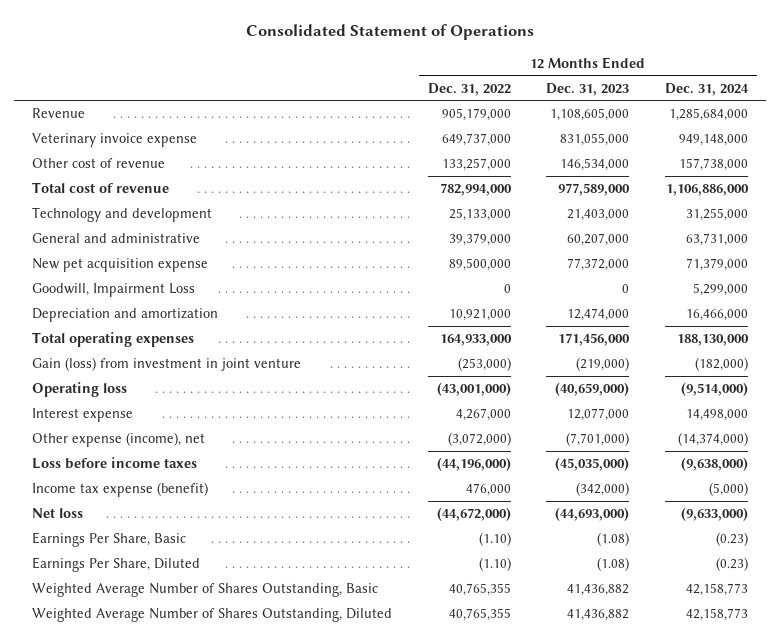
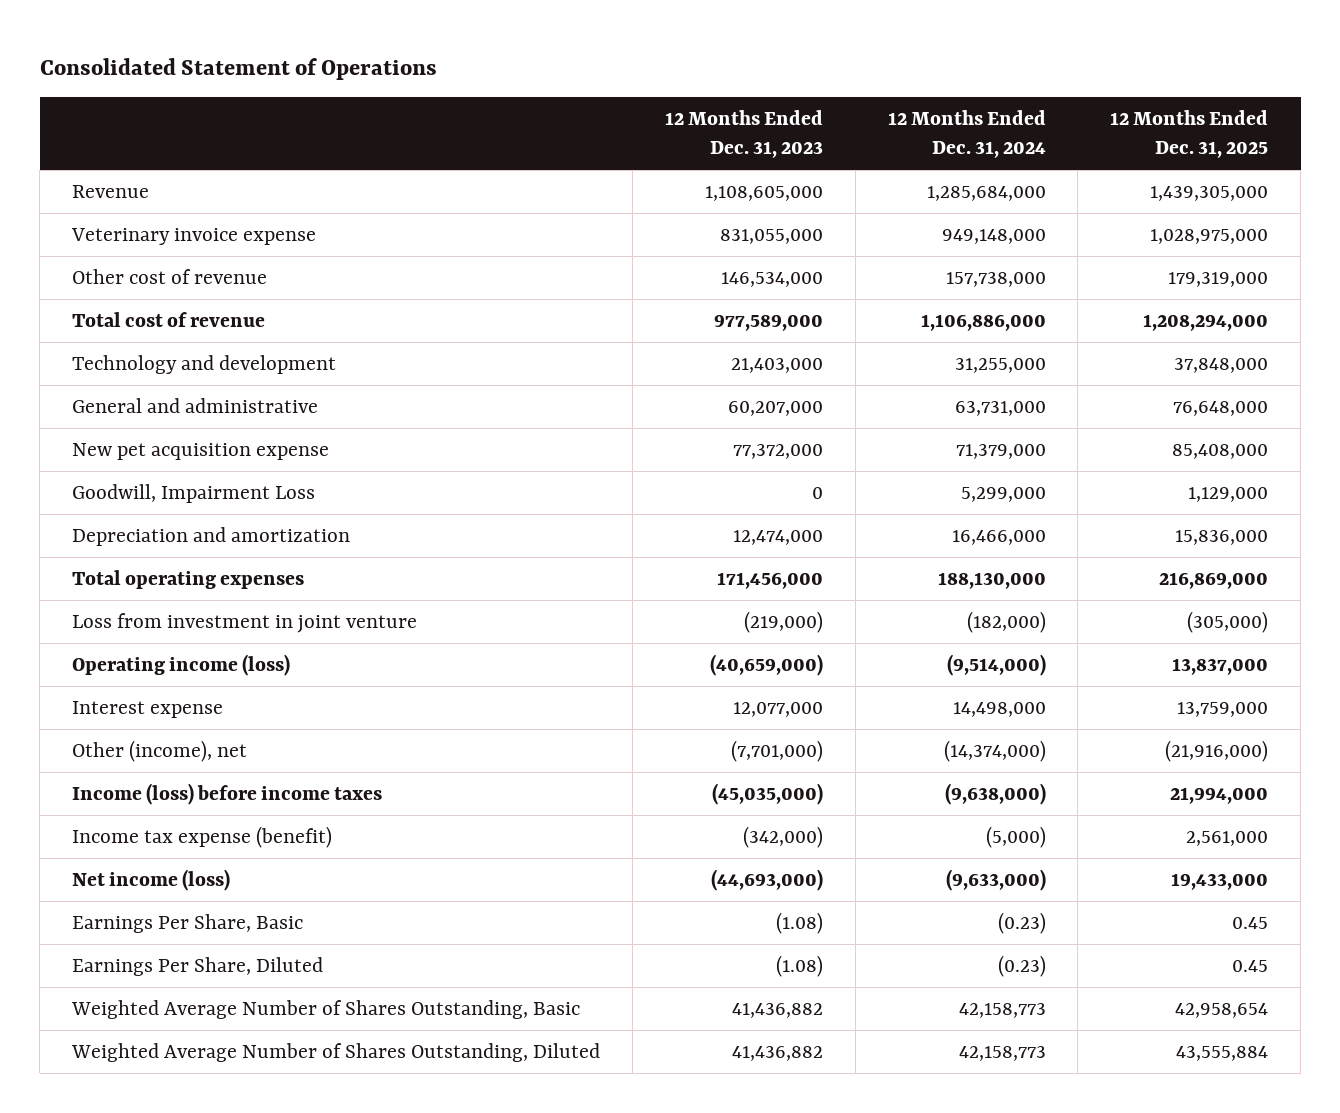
- | 12 Months Ended Dec. 31, 2022 | 12 Months Ended Dec. 31, 2023 | 12 Months Ended Dec. 31, 2024
+ | 12 Months Ended Dec. 31, 2023 | 12 Months Ended Dec. 31, 2024 | 12 Months Ended Dec. 31, 2025
- Gain (loss) from investment in joint venture | (253,000) | (219,000) | (182,000)
- Operating loss | (43,001,000) | (40,659,000) | (9,514,000)
+ Loss from investment in joint venture | (219,000) | (182,000) | (305,000)
+ Operating income (loss) | (40,659,000) | (9,514,000) | 13,837,000
- Other expense (income), net | (3,072,000) | (7,701,000) | (14,374,000)
- Loss before income taxes | (44,196,000) | (45,035,000) | (9,638,000)
+ Other (income), net | (7,701,000) | (14,374,000) | (21,916,000)
+ Income (loss) before income taxes | (45,035,000) | (9,638,000) | 21,994,000
- Net loss | (44,672,000) | (44,693,000) | (9,633,000)
+ Net income (loss) | (44,693,000) | (9,633,000) | 19,433,000

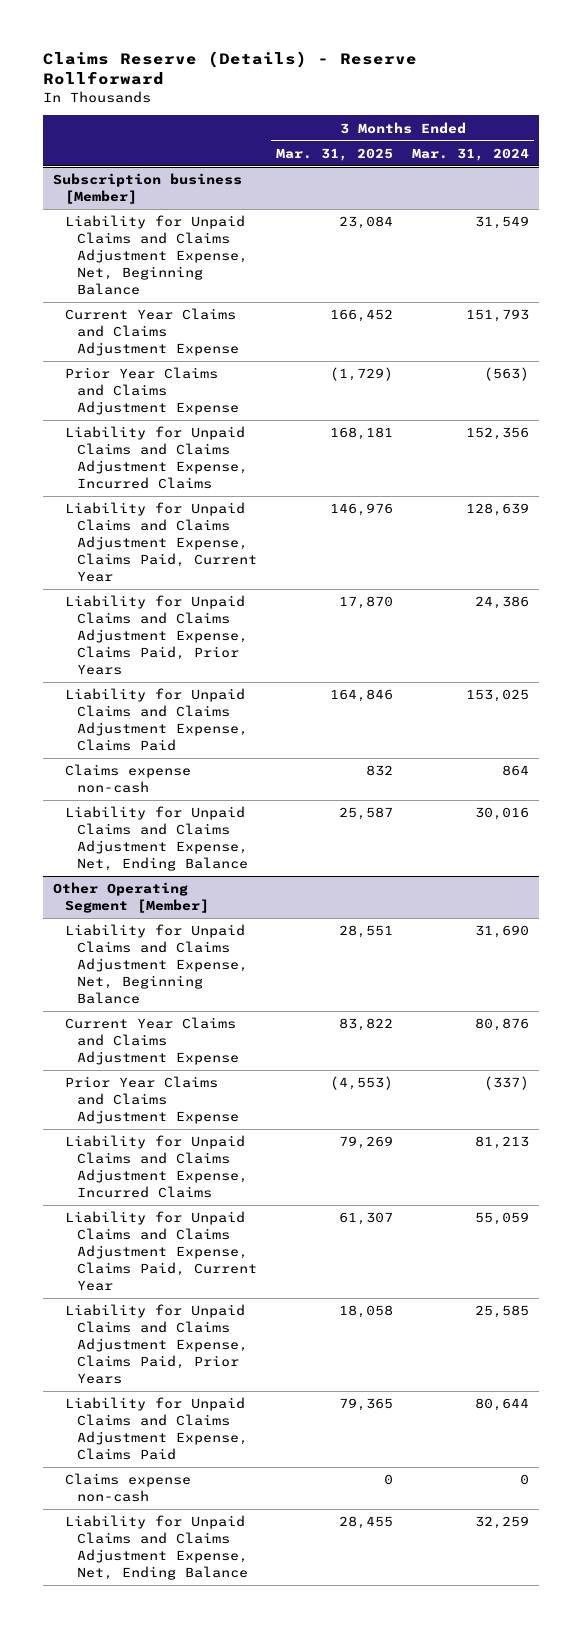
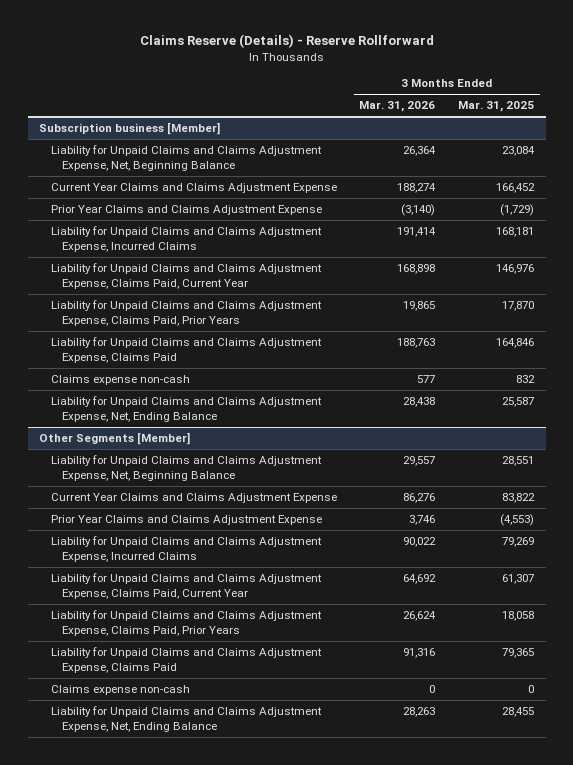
- | 3 Months Ended Mar. 31, 2025 | 3 Months Ended Mar. 31, 2024
+ | 3 Months Ended Mar. 31, 2026 | 3 Months Ended Mar. 31, 2025
- Other Operating Segment [Member]
+ Other Segments [Member]

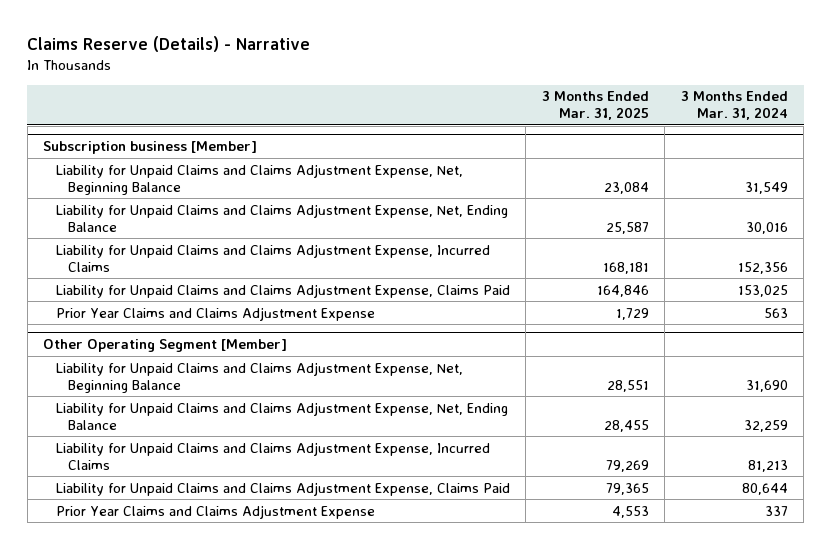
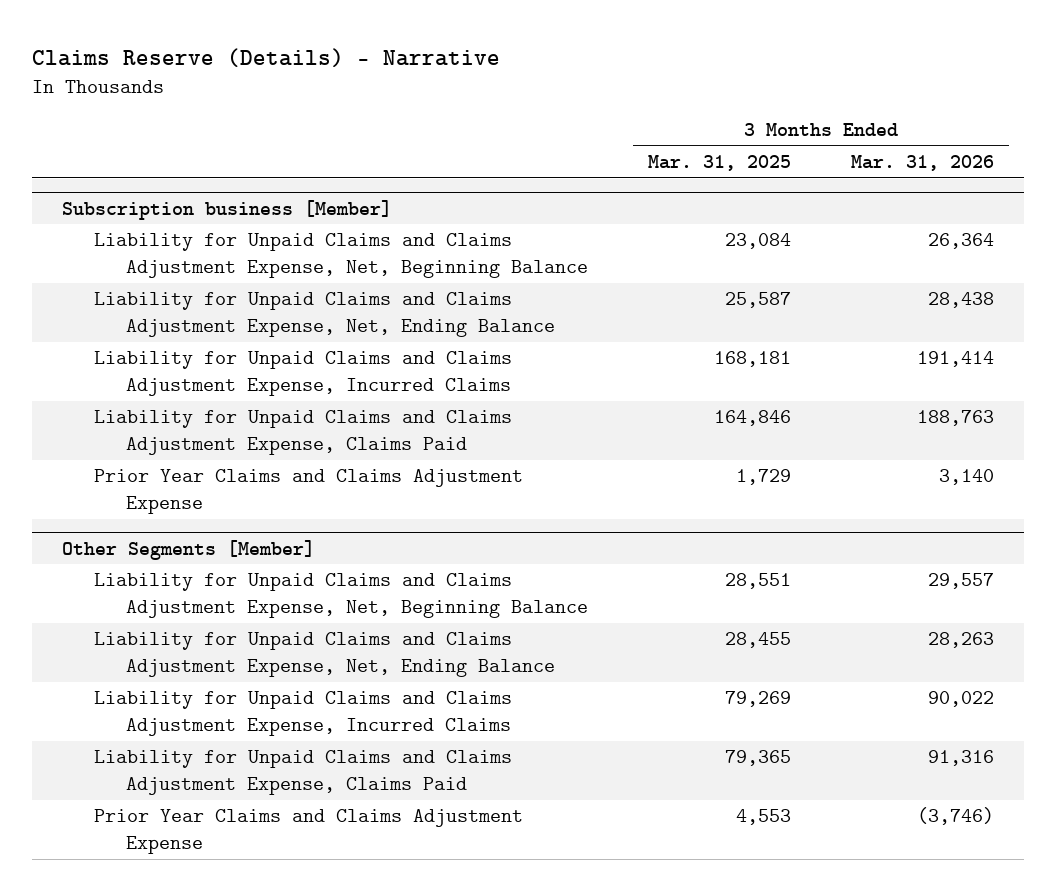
- | 3 Months Ended Mar. 31, 2025 | 3 Months Ended Mar. 31, 2024
+ | 3 Months Ended Mar. 31, 2025 | 3 Months Ended Mar. 31, 2026
- Other Operating Segment [Member]
+ Other Segments [Member]

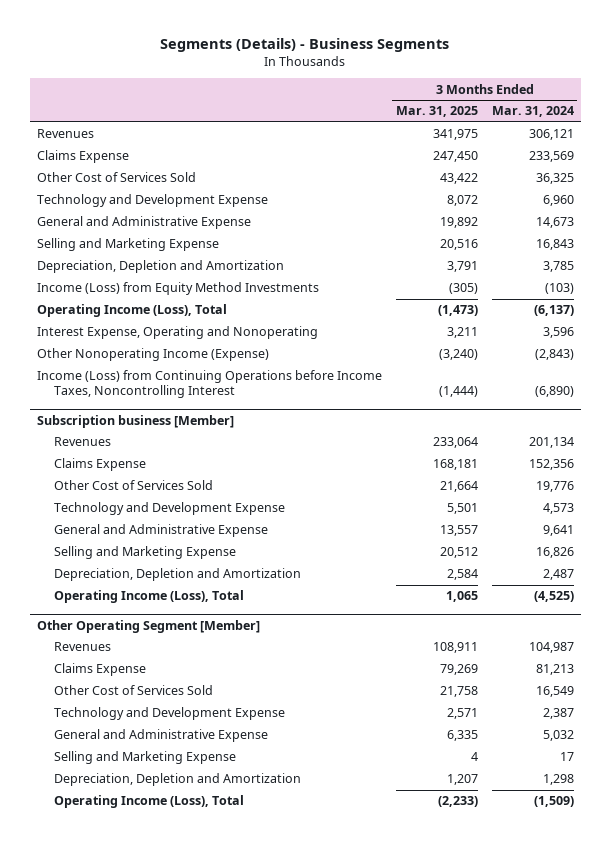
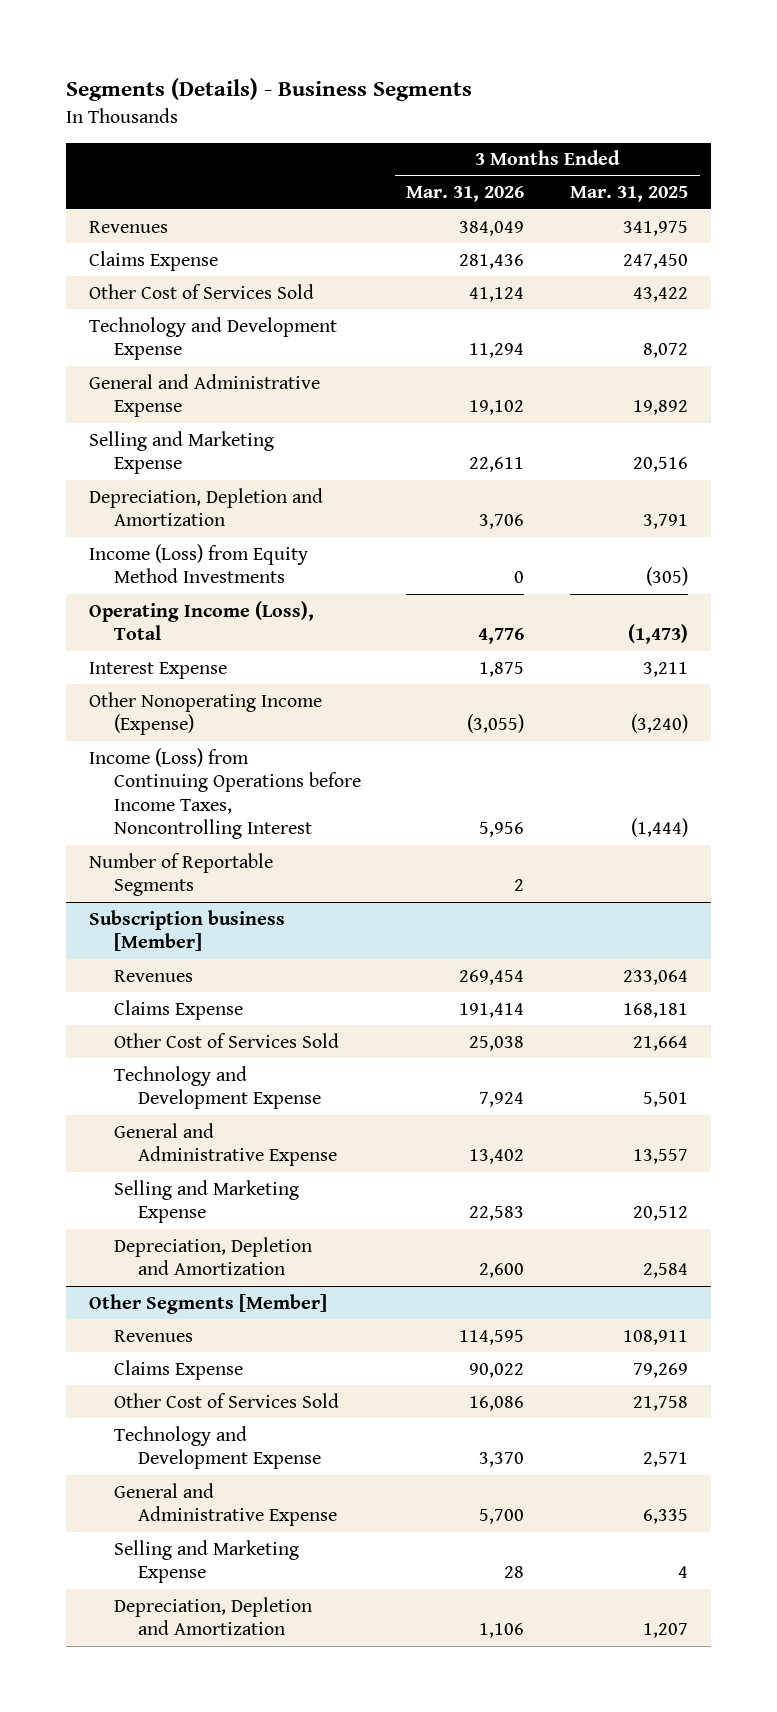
- | 3 Months Ended Mar. 31, 2025 | 3 Months Ended Mar. 31, 2024
+ | 3 Months Ended Mar. 31, 2026 | 3 Months Ended Mar. 31, 2025
- Interest Expense, Operating and Nonoperating | 3,211 | 3,596
+ Interest Expense | 1,875 | 3,211
+ Number of Reportable Segments | 2 |
@ Subscription business [Member]
- Operating Income (Loss), Total | 1,065 | (4,525)
- Other Operating Segment [Member]
+ Other Segments [Member]
- Operating Income (Loss), Total | (2,233) | (1,509)

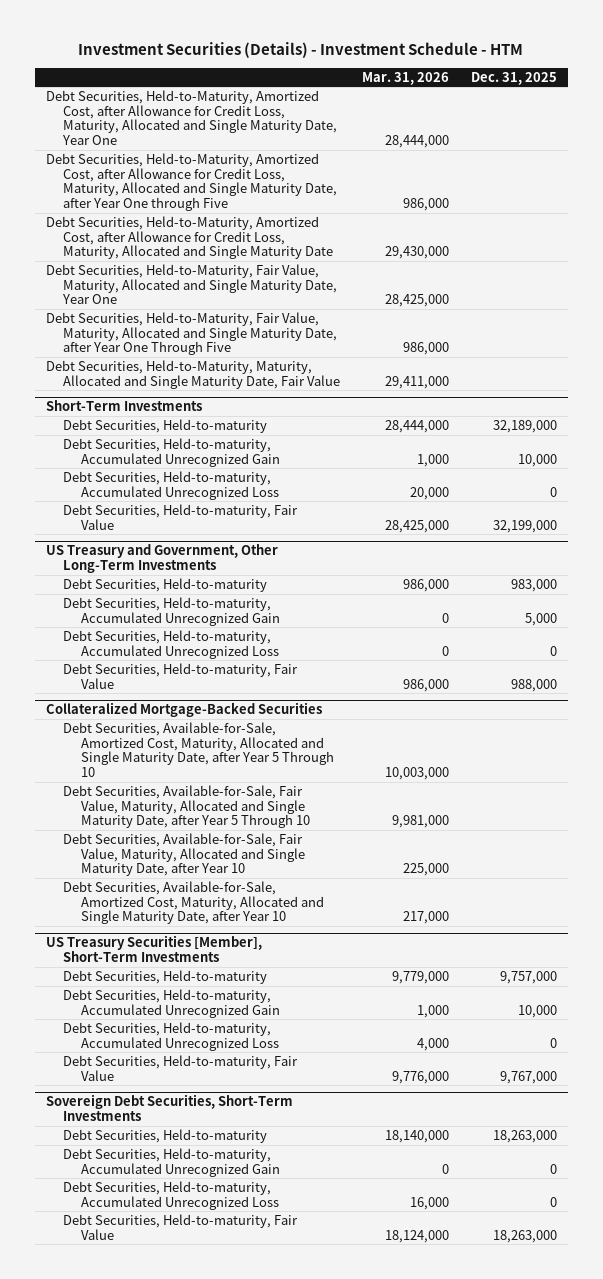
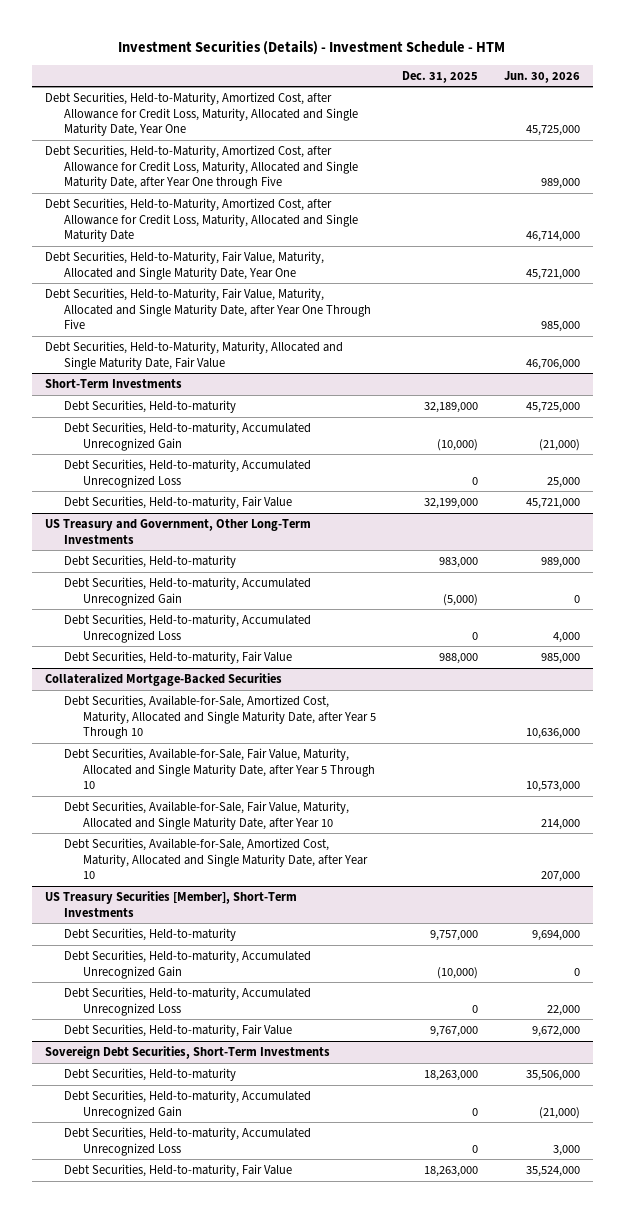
- | Mar. 31, 2026 | Dec. 31, 2025
+ | Dec. 31, 2025 | Jun. 30, 2026
@ Short-Term Investments
- Debt Securities, Held-to-maturity, Accumulated Unrecognized Gain | 1,000 | 10,000
+ Debt Securities, Held-to-maturity, Accumulated Unrecognized Gain | (10,000) | (21,000)
@ US Treasury and Government, Other Long-Term Investments
- Debt Securities, Held-to-maturity, Accumulated Unrecognized Gain | 0 | 5,000
+ Debt Securities, Held-to-maturity, Accumulated Unrecognized Gain | (5,000) | 0
@ US Treasury Securities [Member], Short-Term Investments
- Debt Securities, Held-to-maturity, Accumulated Unrecognized Gain | 1,000 | 10,000
+ Debt Securities, Held-to-maturity, Accumulated Unrecognized Gain | (10,000) | 0

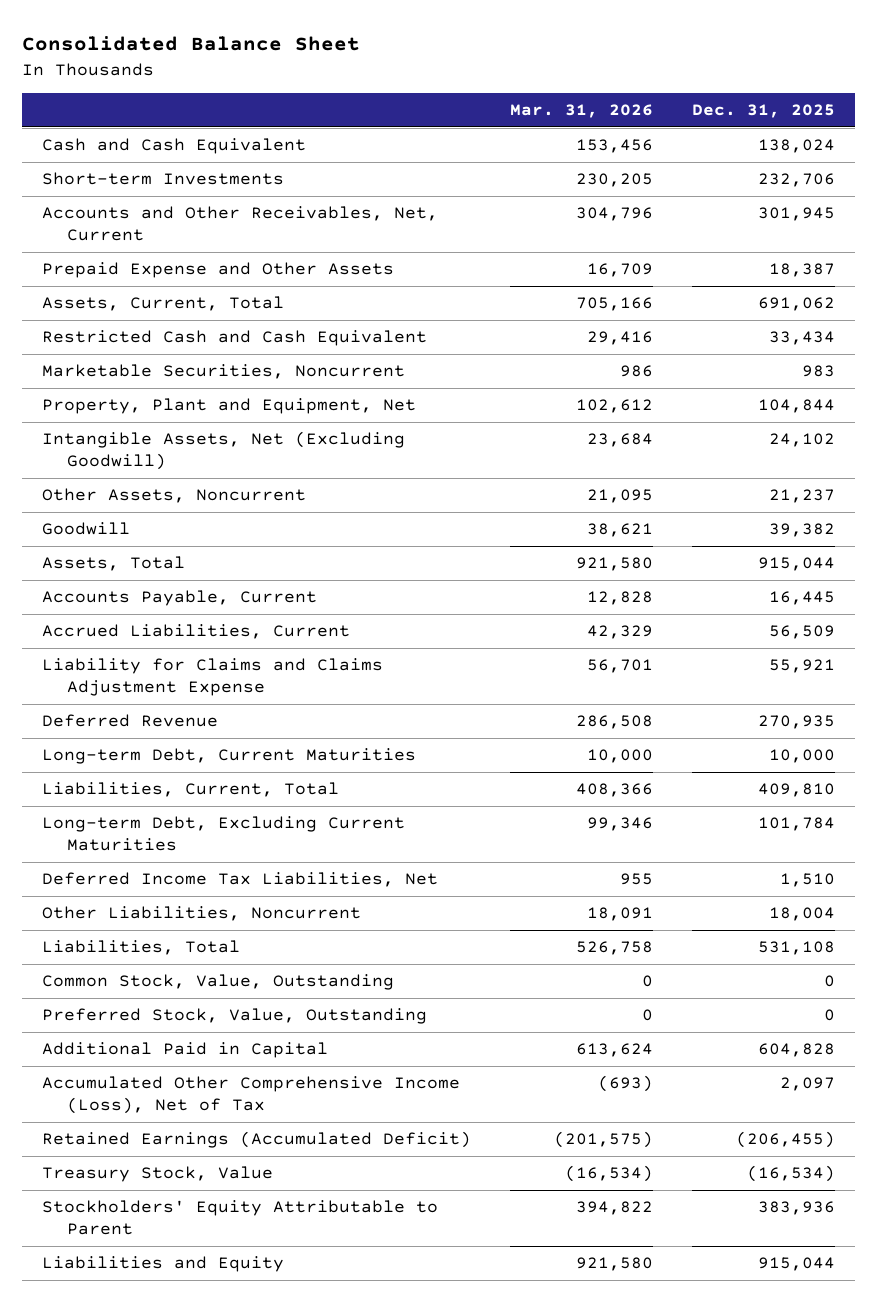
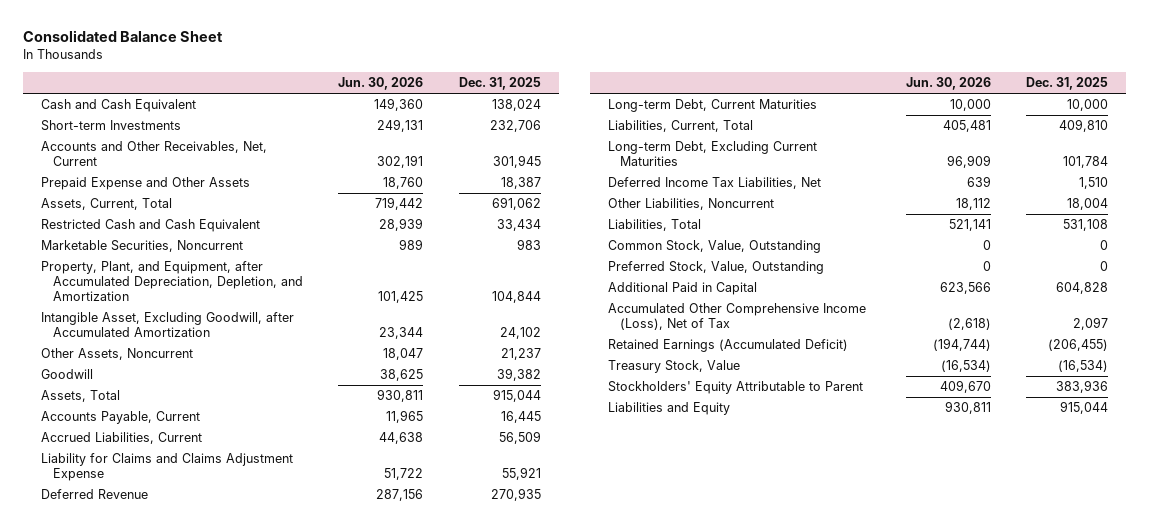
- | Mar. 31, 2026 | Dec. 31, 2025
+ | Jun. 30, 2026 | Dec. 31, 2025
- Property, Plant and Equipment, Net | 102,612 | 104,844
- Intangible Assets, Net (Excluding Goodwill) | 23,684 | 24,102
+ Property, Plant, and Equipment, after Accumulated Depreciation, Depletion, and Amortization | 101,425 | 104,844
+ Intangible Asset, Excluding Goodwill, after Accumulated Amortization | 23,344 | 24,102

